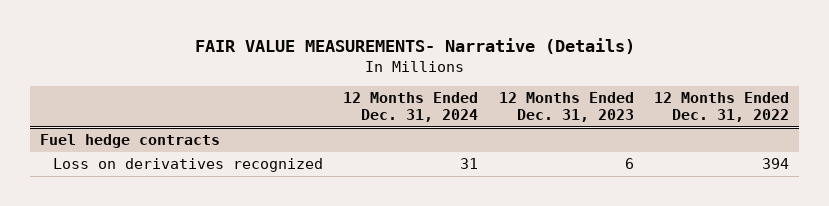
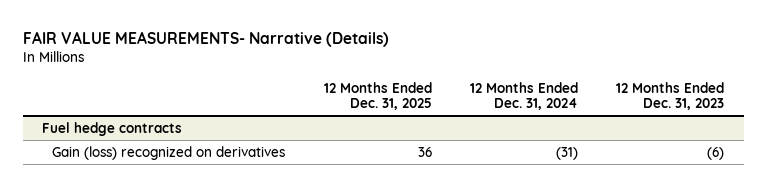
- | 12 Months Ended Dec. 31, 2024 | 12 Months Ended Dec. 31, 2023 | 12 Months Ended Dec. 31, 2022
+ | 12 Months Ended Dec. 31, 2025 | 12 Months Ended Dec. 31, 2024 | 12 Months Ended Dec. 31, 2023
@ Fuel hedge contracts
- Loss on derivatives recognized | 31 | 6 | 394
+ Gain (loss) recognized on derivatives | 36 | (31) | (6)

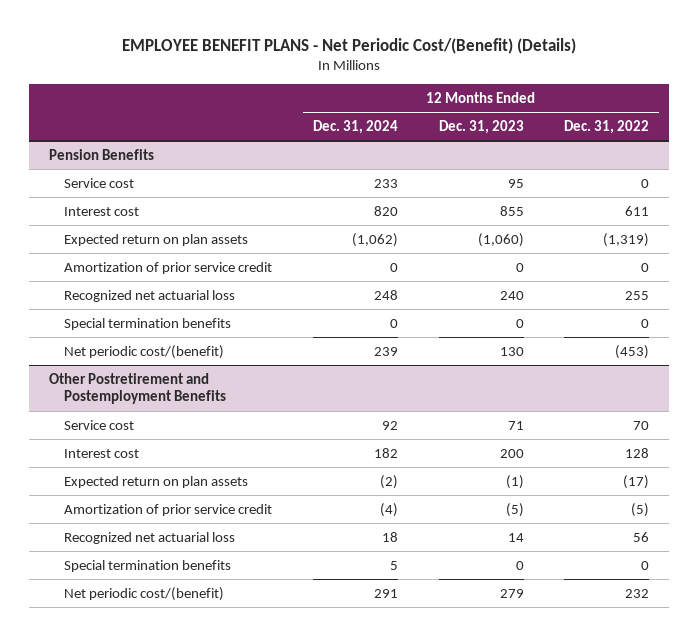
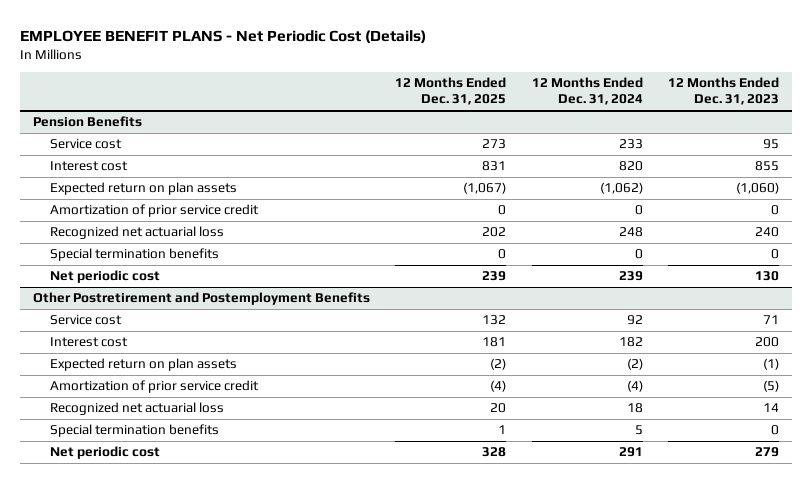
- EMPLOYEE BENEFIT PLANS - Net Periodic Cost/(Benefit) (Details)
+ EMPLOYEE BENEFIT PLANS - Net Periodic Cost (Details)
- | 12 Months Ended Dec. 31, 2024 | 12 Months Ended Dec. 31, 2023 | 12 Months Ended Dec. 31, 2022
+ | 12 Months Ended Dec. 31, 2025 | 12 Months Ended Dec. 31, 2024 | 12 Months Ended Dec. 31, 2023
@ Pension Benefits
- Net periodic cost/(benefit) | 239 | 130 | (453)
+ Net periodic cost | 239 | 239 | 130
@ Other Postretirement and Postemployment Benefits
- Net periodic cost/(benefit) | 291 | 279 | 232
+ Net periodic cost | 328 | 291 | 279

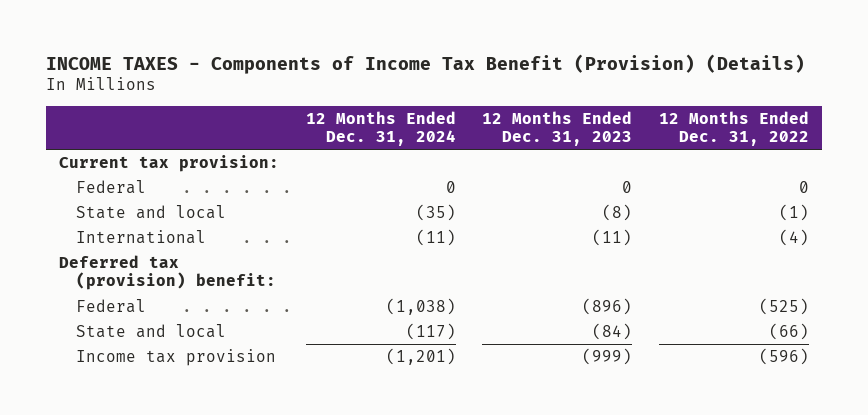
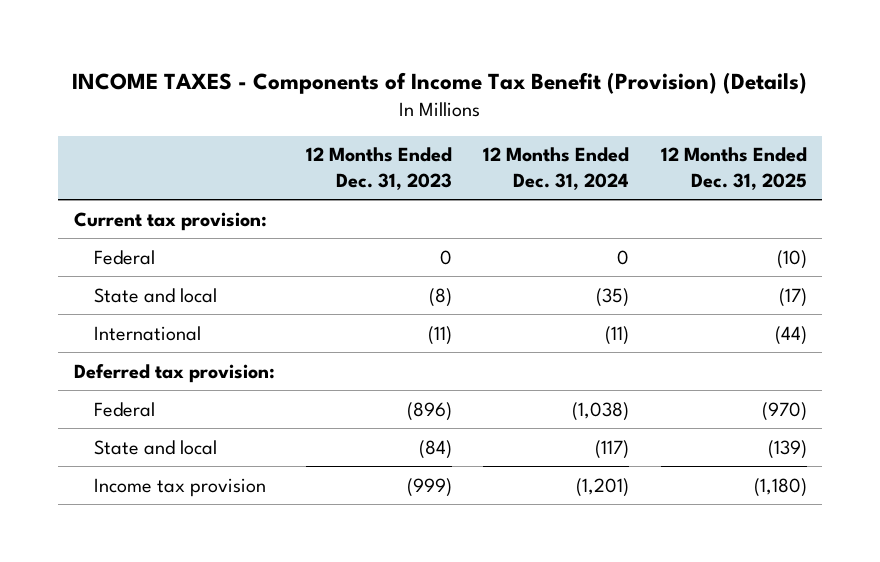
- | 12 Months Ended Dec. 31, 2024 | 12 Months Ended Dec. 31, 2023 | 12 Months Ended Dec. 31, 2022
+ | 12 Months Ended Dec. 31, 2023 | 12 Months Ended Dec. 31, 2024 | 12 Months Ended Dec. 31, 2025
- Deferred tax (provision) benefit:
+ Deferred tax provision:

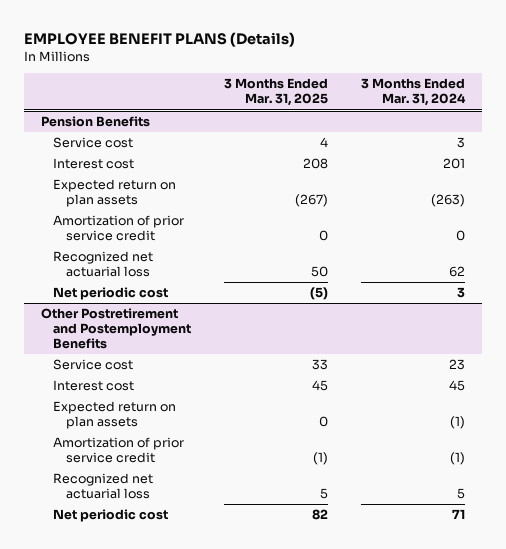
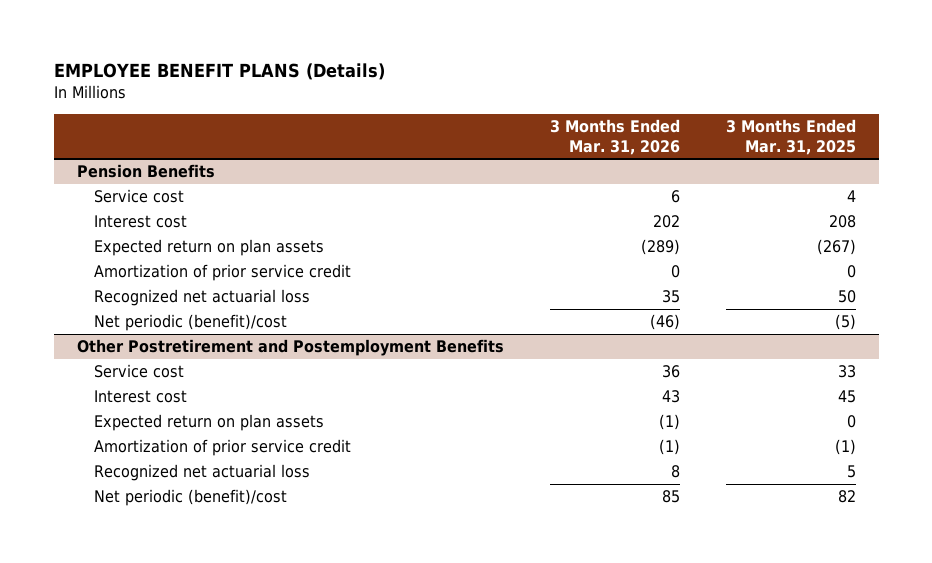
- | 3 Months Ended Mar. 31, 2025 | 3 Months Ended Mar. 31, 2024
+ | 3 Months Ended Mar. 31, 2026 | 3 Months Ended Mar. 31, 2025
@ Pension Benefits
- Net periodic cost | (5) | 3
+ Net periodic (benefit)/cost | (46) | (5)
@ Other Postretirement and Postemployment Benefits
- Net periodic cost | 82 | 71
+ Net periodic (benefit)/cost | 85 | 82

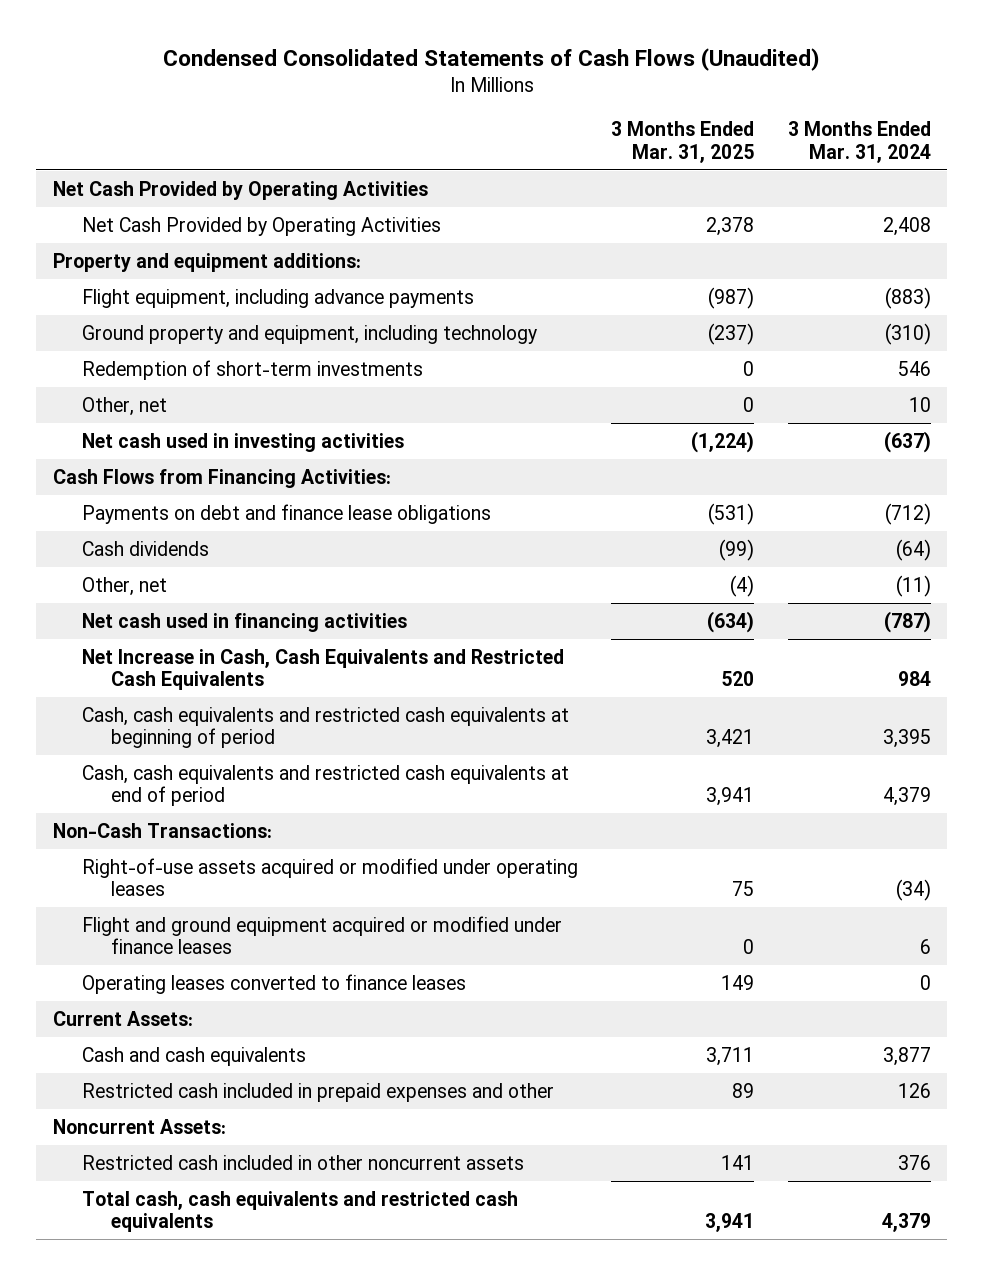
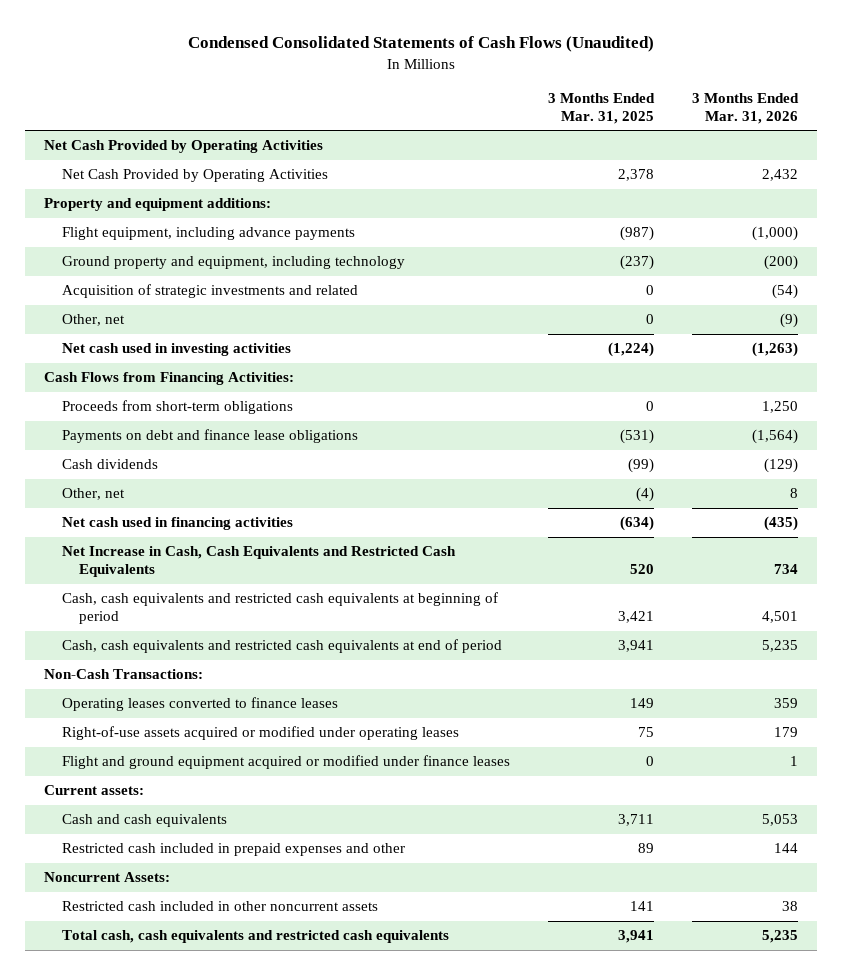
- | 3 Months Ended Mar. 31, 2025 | 3 Months Ended Mar. 31, 2024
+ | 3 Months Ended Mar. 31, 2025 | 3 Months Ended Mar. 31, 2026
- Redemption of short-term investments | 0 | 546
+ Acquisition of strategic investments and related | 0 | (54)
+ Proceeds from short-term obligations | 0 | 1,250
moved up: Operating leases converted to finance leases | 149 | 359
- Current Assets:
+ Current assets:

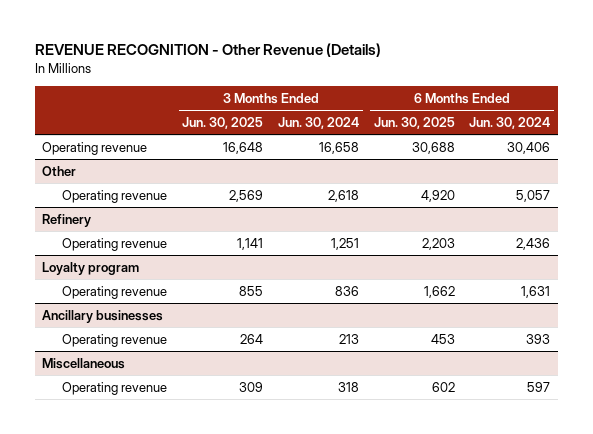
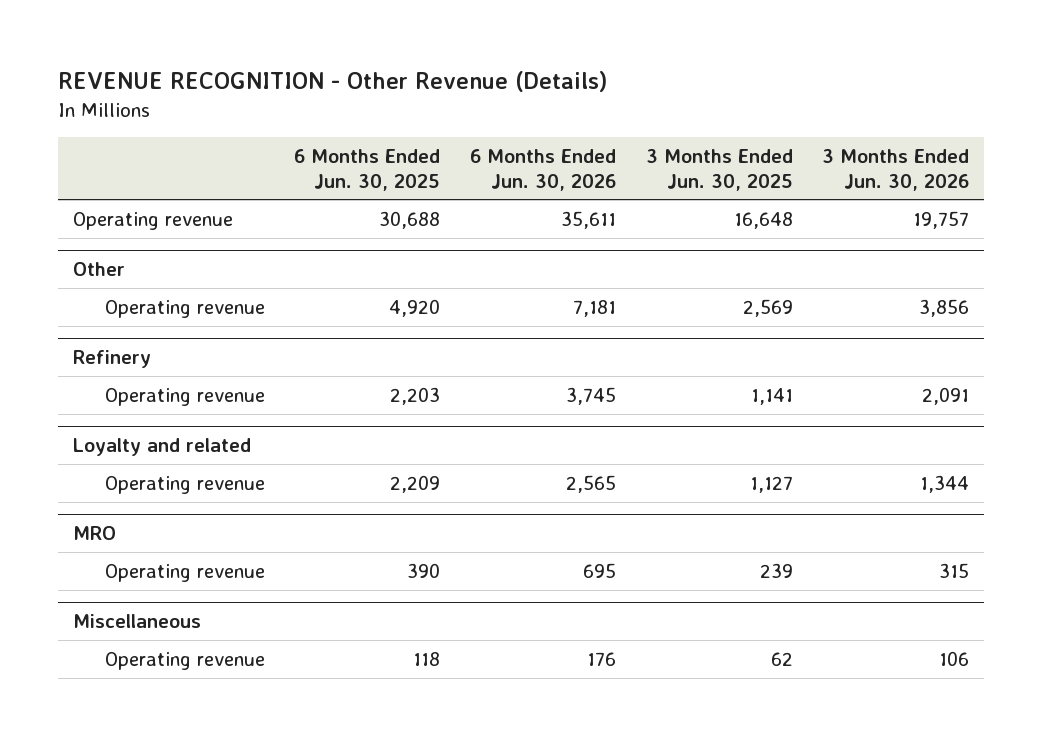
- | 3 Months Ended Jun. 30, 2025 | 3 Months Ended Jun. 30, 2024 | 6 Months Ended Jun. 30, 2025 | 6 Months Ended Jun. 30, 2024
+ | 6 Months Ended Jun. 30, 2025 | 6 Months Ended Jun. 30, 2026 | 3 Months Ended Jun. 30, 2025 | 3 Months Ended Jun. 30, 2026
- Loyalty program
- Operating revenue | 855 | 836 | 1,662 | 1,631
- Ancillary businesses
- Operating revenue | 264 | 213 | 453 | 393
+ Loyalty and related
+ Operating revenue | 2,209 | 2,565 | 1,127 | 1,344
+ MRO
+ Operating revenue | 390 | 695 | 239 | 315
@ Miscellaneous
- Operating revenue | 309 | 318 | 602 | 597
+ Operating revenue | 118 | 176 | 62 | 106

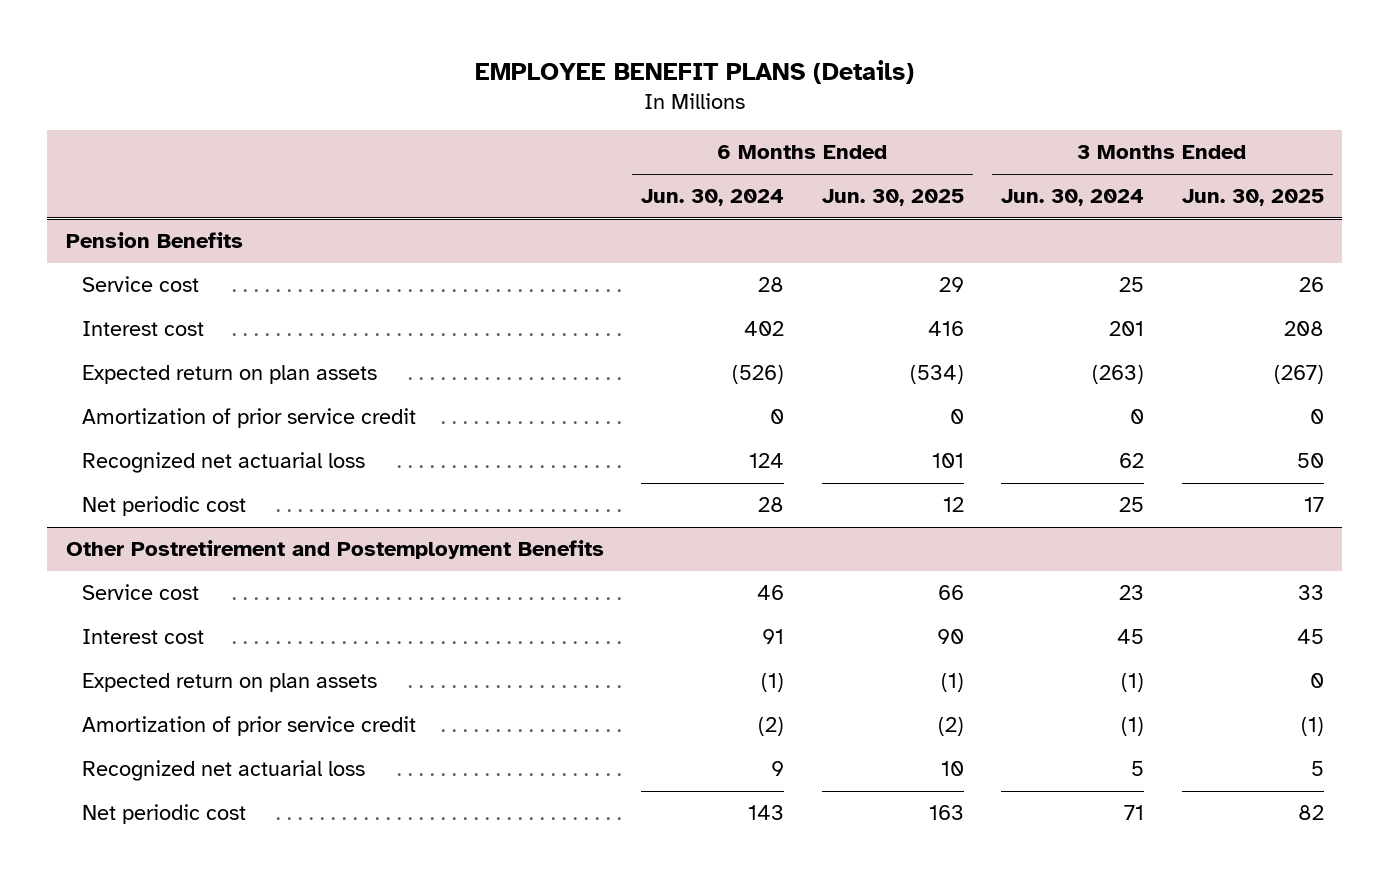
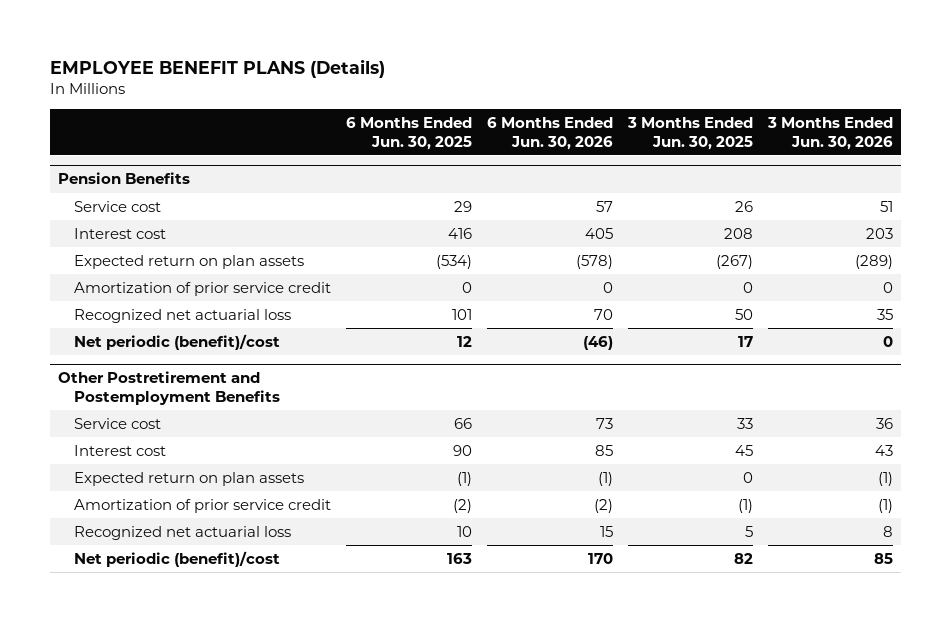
- | 6 Months Ended Jun. 30, 2024 | 6 Months Ended Jun. 30, 2025 | 3 Months Ended Jun. 30, 2024 | 3 Months Ended Jun. 30, 2025
+ | 6 Months Ended Jun. 30, 2025 | 6 Months Ended Jun. 30, 2026 | 3 Months Ended Jun. 30, 2025 | 3 Months Ended Jun. 30, 2026
@ Pension Benefits
- Net periodic cost | 28 | 12 | 25 | 17
+ Net periodic (benefit)/cost | 12 | (46) | 17 | 0
@ Other Postretirement and Postemployment Benefits
- Net periodic cost | 143 | 163 | 71 | 82
+ Net periodic (benefit)/cost | 163 | 170 | 82 | 85

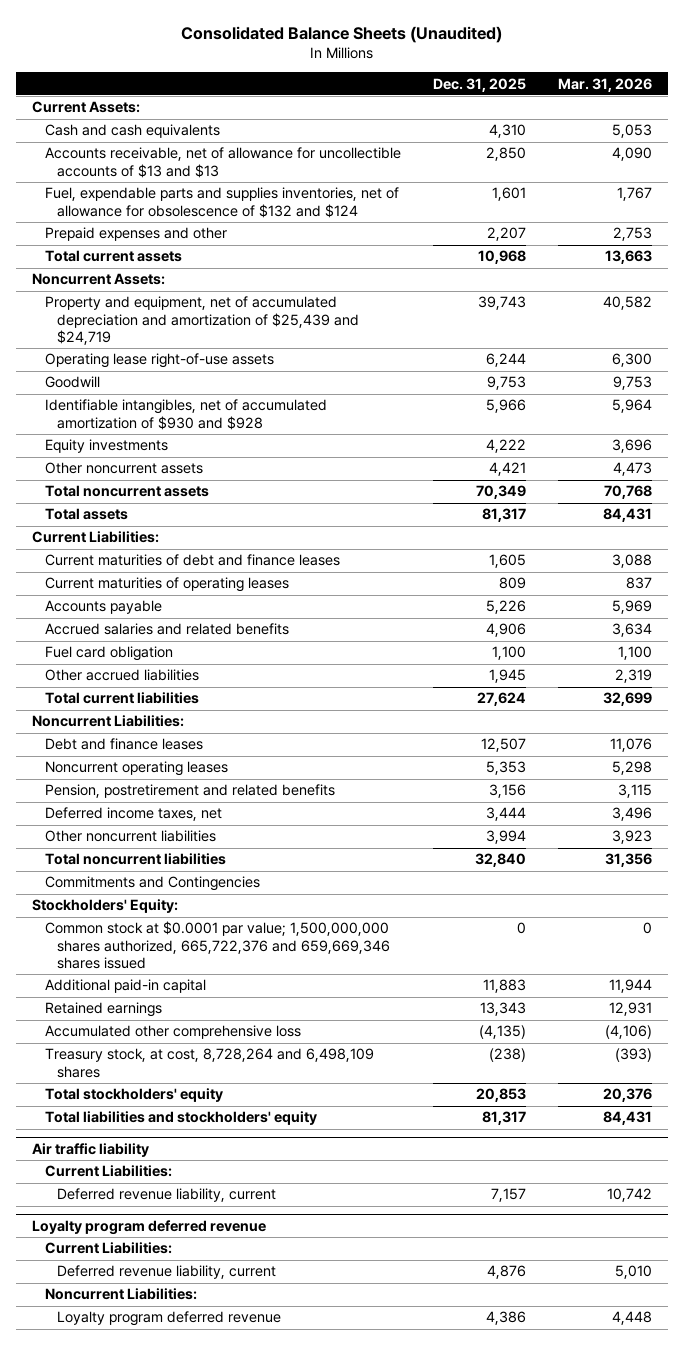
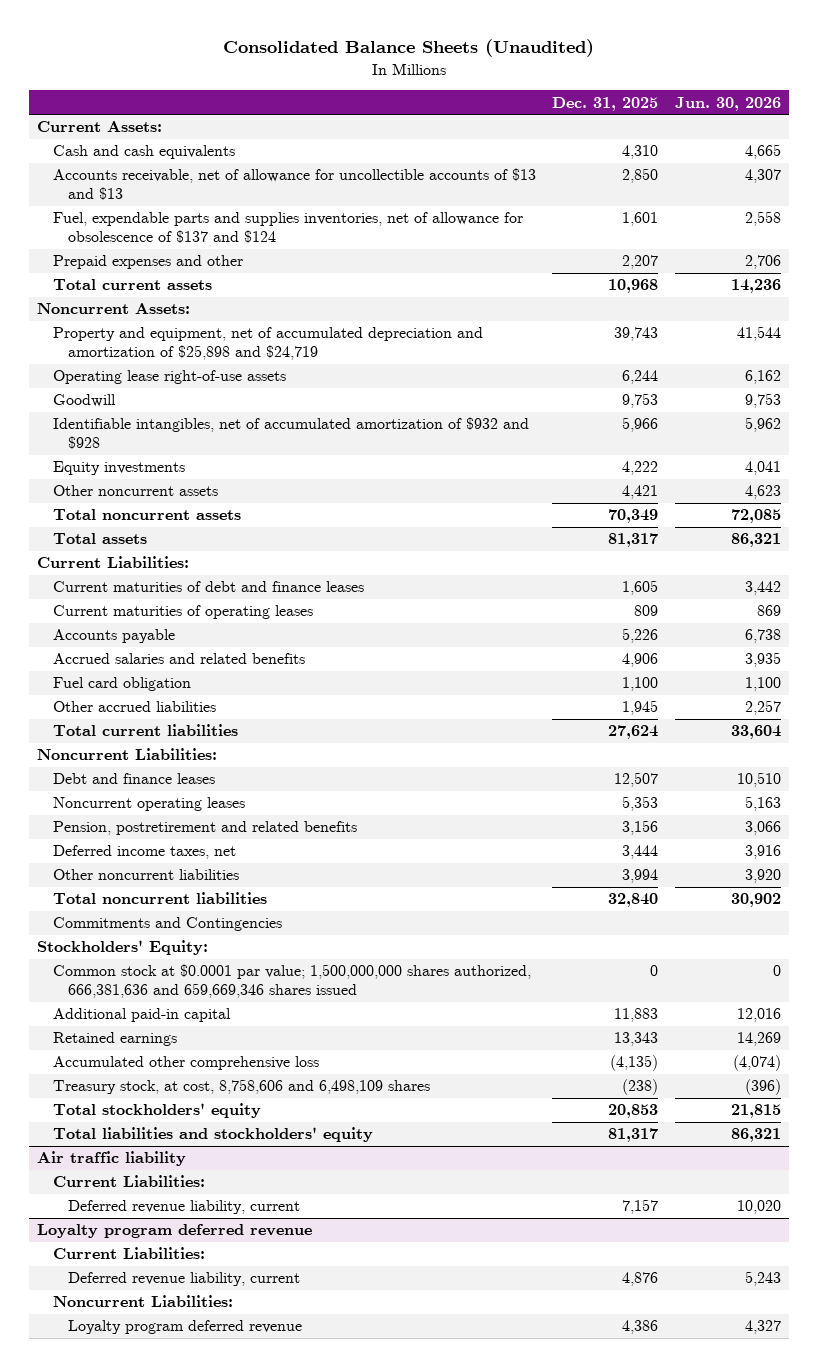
- | Dec. 31, 2025 | Mar. 31, 2026
+ | Dec. 31, 2025 | Jun. 30, 2026
- Fuel, expendable parts and supplies inventories, net of allowance for obsolescence of $132 and $124 | 1,601 | 1,767
+ Fuel, expendable parts and supplies inventories, net of allowance for obsolescence of $137 and $124 | 1,601 | 2,558
- Property and equipment, net of accumulated depreciation and amortization of $25,439 and $24,719 | 39,743 | 40,582
+ Property and equipment, net of accumulated depreciation and amortization of $25,898 and $24,719 | 39,743 | 41,544
- Identifiable intangibles, net of accumulated amortization of $930 and $928 | 5,966 | 5,964
+ Identifiable intangibles, net of accumulated amortization of $932 and $928 | 5,966 | 5,962
- Common stock at $0.0001 par value; 1,500,000,000 shares authorized, 665,722,376 and 659,669,346 shares issued | 0 | 0
+ Common stock at $0.0001 par value; 1,500,000,000 shares authorized, 666,381,636 and 659,669,346 shares issued | 0 | 0
- Treasury stock, at cost, 8,728,264 and 6,498,109 shares | (238) | (393)
+ Treasury stock, at cost, 8,758,606 and 6,498,109 shares | (238) | (396)

